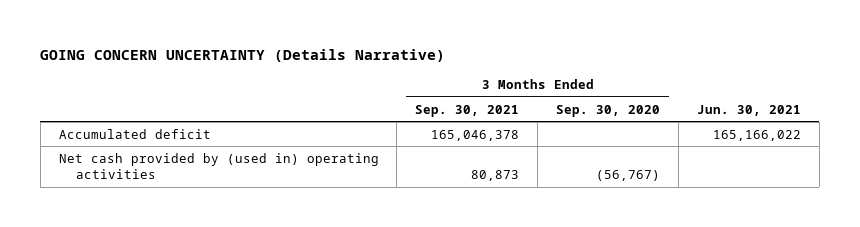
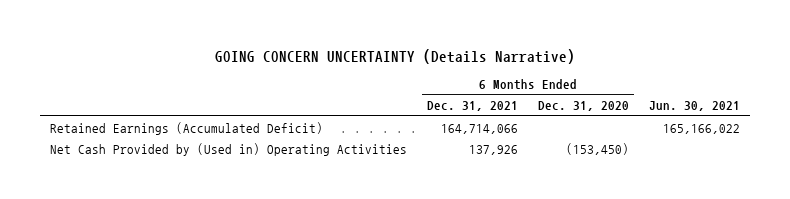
- | 3 Months Ended Sep. 30, 2021 | 3 Months Ended Sep. 30, 2020 | Jun. 30, 2021
+ | 6 Months Ended Dec. 31, 2021 | 6 Months Ended Dec. 31, 2020 | Jun. 30, 2021
- Accumulated deficit | 165,046,378 | | 165,166,022
- Net cash provided by (used in) operating activities | 80,873 | (56,767) |
+ Retained Earnings (Accumulated Deficit) | 164,714,066 | | 165,166,022
+ Net Cash Provided by (Used in) Operating Activities | 137,926 | (153,450) |

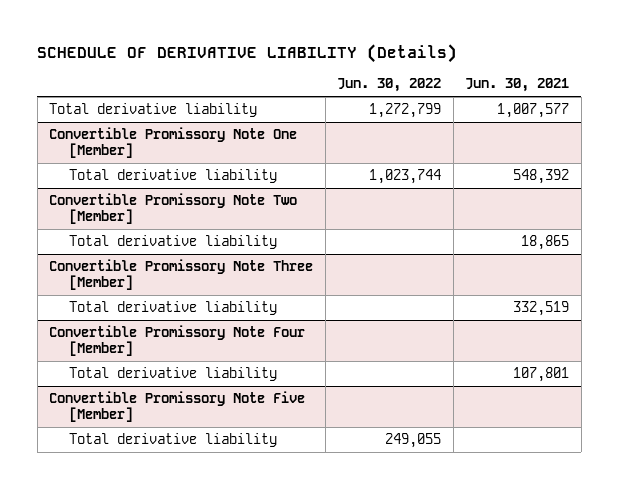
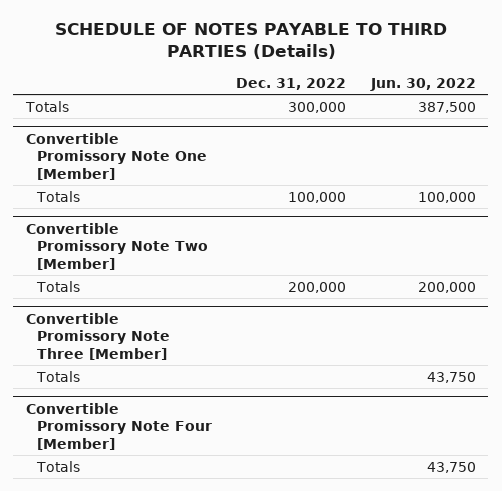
- SCHEDULE OF DERIVATIVE LIABILITY (Details)
+ SCHEDULE OF NOTES PAYABLE TO THIRD PARTIES (Details)
- | Jun. 30, 2022 | Jun. 30, 2021
+ | Dec. 31, 2022 | Jun. 30, 2022
- Total derivative liability | 1,272,799 | 1,007,577
+ Totals | 300,000 | 387,500
@ Convertible Promissory Note One [Member]
- Total derivative liability | 1,023,744 | 548,392
+ Totals | 100,000 | 100,000
@ Convertible Promissory Note Two [Member]
- Total derivative liability | | 18,865
+ Totals | 200,000 | 200,000
@ Convertible Promissory Note Three [Member]
- Total derivative liability | | 332,519
+ Totals | | 43,750
@ Convertible Promissory Note Four [Member]
- Total derivative liability | | 107,801
- Convertible Promissory Note Five [Member]
- Total derivative liability | 249,055 |
@ Convertible Promissory Note Four [Member]
+ Totals | | 43,750

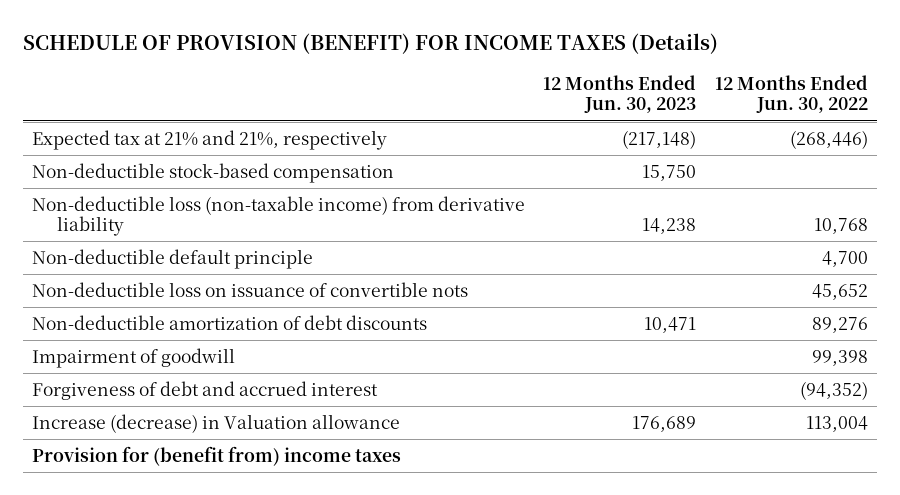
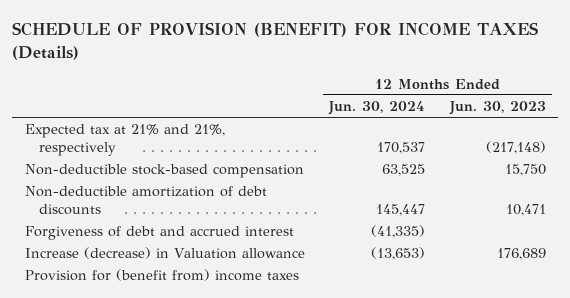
- | 12 Months Ended Jun. 30, 2023 | 12 Months Ended Jun. 30, 2022
+ | 12 Months Ended Jun. 30, 2024 | 12 Months Ended Jun. 30, 2023
- Non-deductible loss (non-taxable income) from derivative liability | 14,238 | 10,768
- Non-deductible default principle | | 4,700
- Non-deductible loss on issuance of convertible nots | | 45,652
- Impairment of goodwill | | 99,398

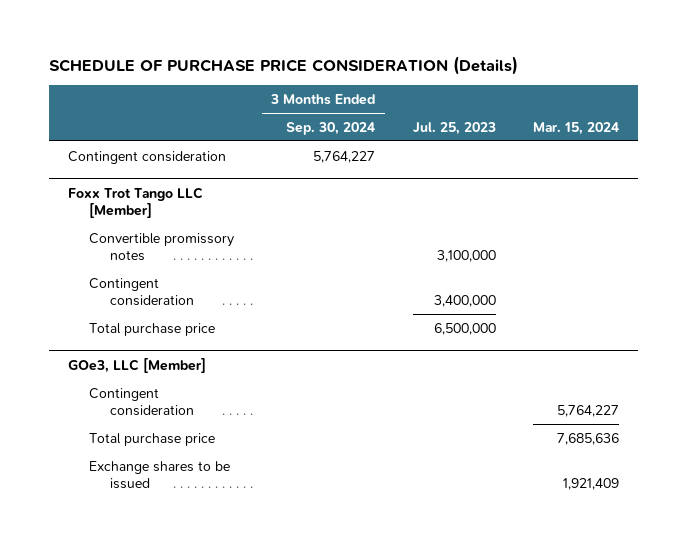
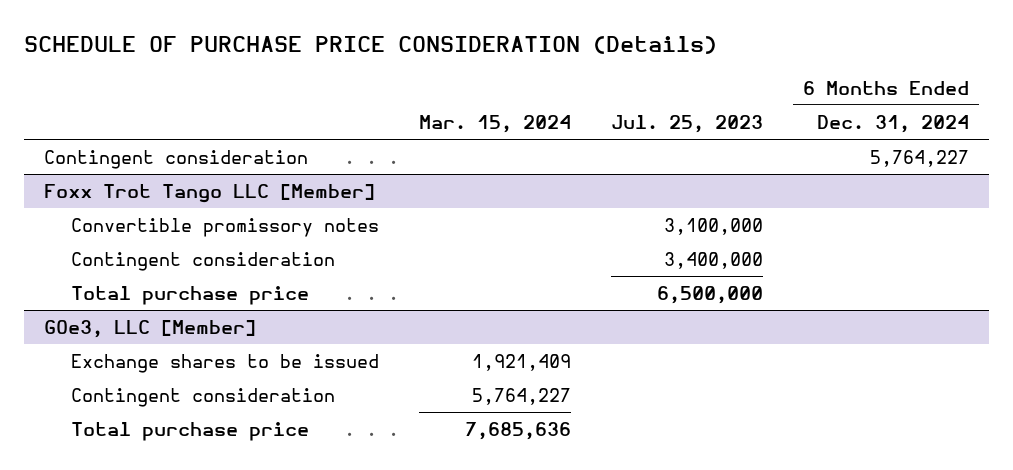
- | 3 Months Ended Sep. 30, 2024 | Jul. 25, 2023 | Mar. 15, 2024
+ | Mar. 15, 2024 | Jul. 25, 2023 | 6 Months Ended Dec. 31, 2024
@ GOe3, LLC [Member]
moved up: Exchange shares to be issued | 1,921,409 | |

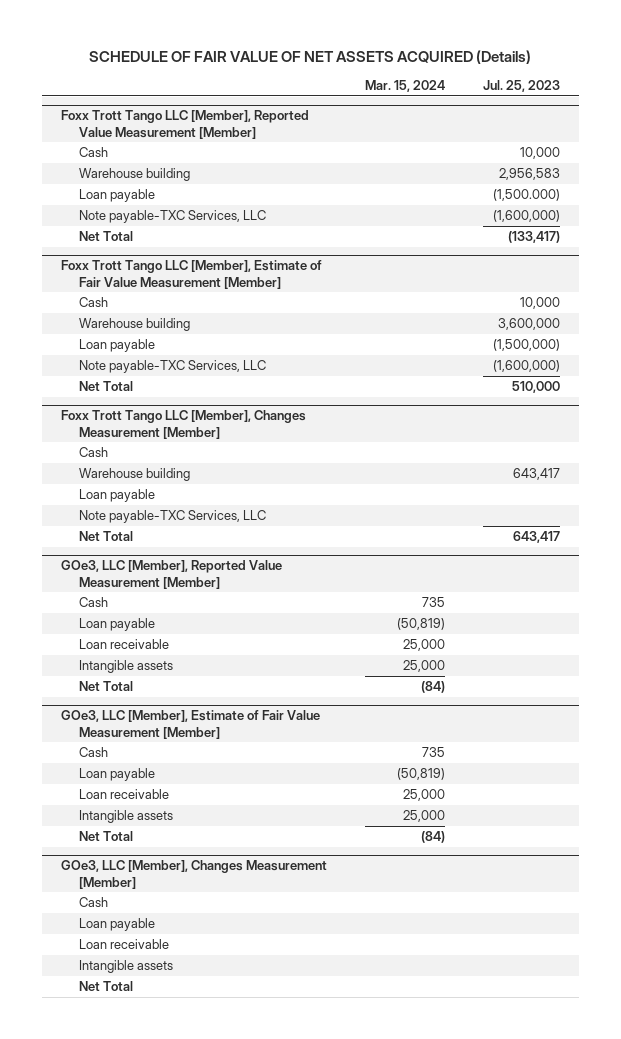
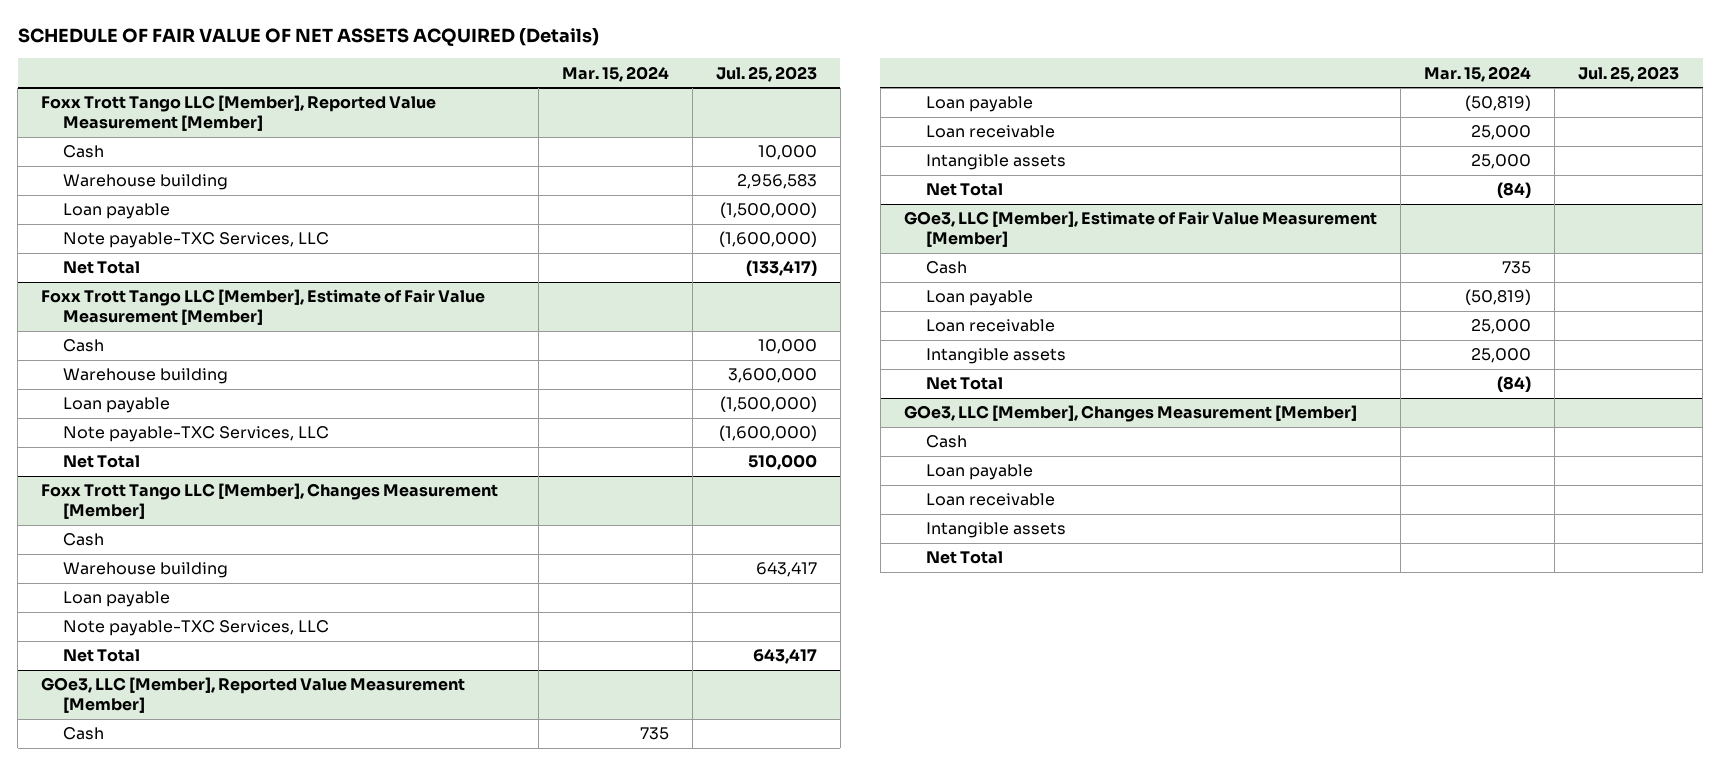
@ Foxx Trott Tango LLC [Member], Reported Value Measurement [Member]
- Loan payable | | (1,500.000)
+ Loan payable | | (1,500,000)

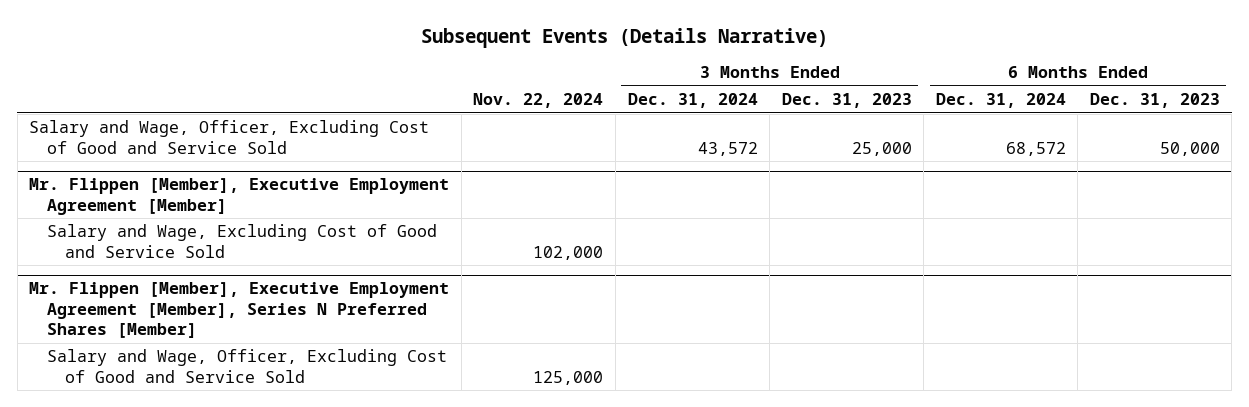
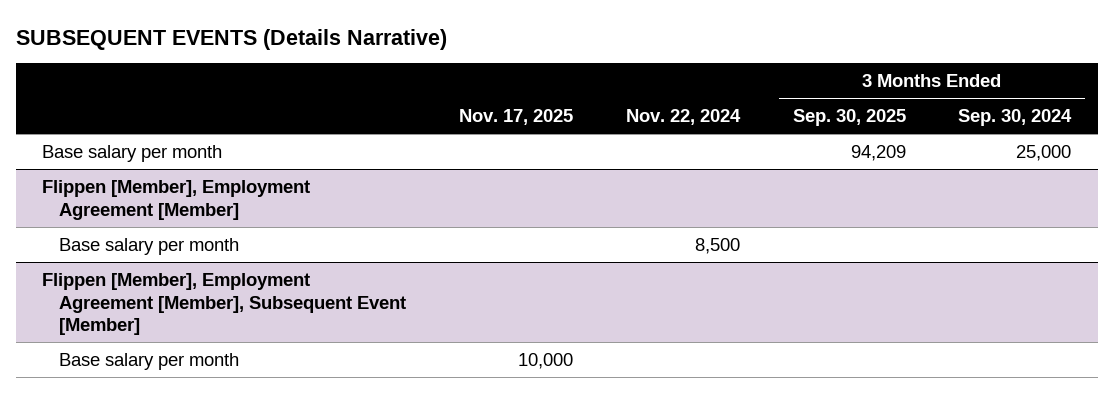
- Subsequent Events (Details Narrative)
+ SUBSEQUENT EVENTS (Details Narrative)
- | Nov. 22, 2024 | 3 Months Ended Dec. 31, 2024 | 3 Months Ended Dec. 31, 2023 | 6 Months Ended Dec. 31, 2024 | 6 Months Ended Dec. 31, 2023
+ | Nov. 17, 2025 | Nov. 22, 2024 | 3 Months Ended Sep. 30, 2025 | 3 Months Ended Sep. 30, 2024
- Salary and Wage, Officer, Excluding Cost of Good and Service Sold | | 43,572 | 25,000 | 68,572 | 50,000
- Mr. Flippen [Member], Executive Employment Agreement [Member]
- Salary and Wage, Excluding Cost of Good and Service Sold | 102,000 | | | |
- Mr. Flippen [Member], Executive Employment Agreement [Member], Series N Preferred Shares [Member]
- Salary and Wage, Officer, Excluding Cost of Good and Service Sold | 125,000 | | | |
+ Base salary per month | | | 94,209 | 25,000
+ Flippen [Member], Employment Agreement [Member]
+ Base salary per month | | 8,500 | |
+ Flippen [Member], Employment Agreement [Member], Subsequent Event [Member]
+ Base salary per month | 10,000 | | |

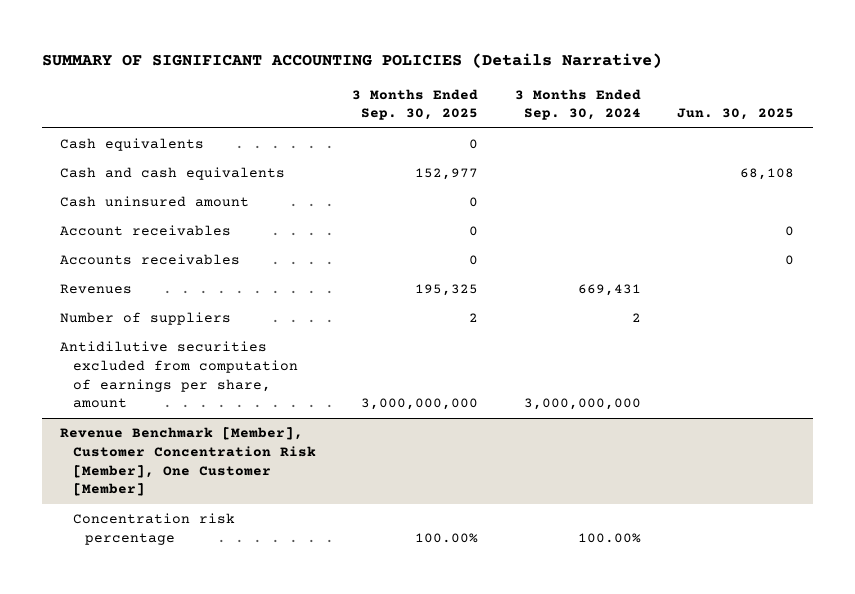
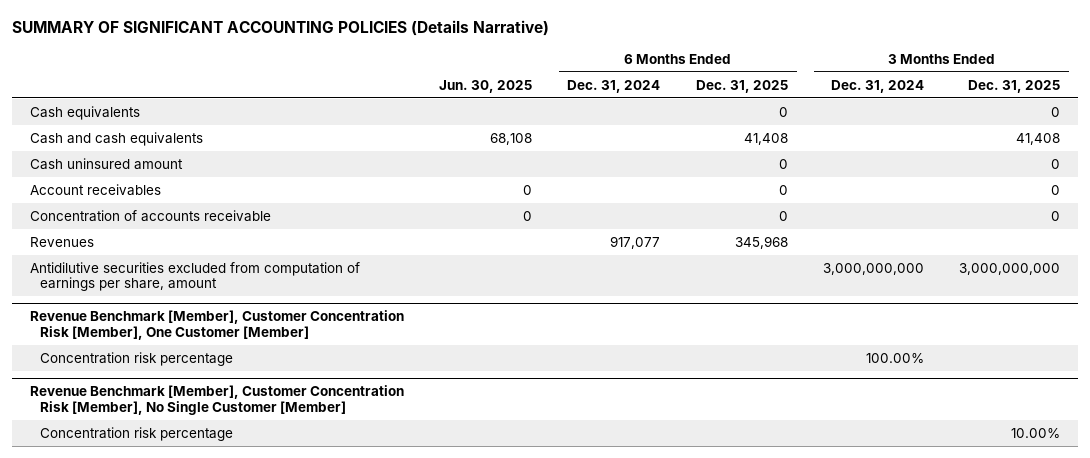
- | 3 Months Ended Sep. 30, 2025 | 3 Months Ended Sep. 30, 2024 | Jun. 30, 2025
+ | Jun. 30, 2025 | 6 Months Ended Dec. 31, 2024 | 6 Months Ended Dec. 31, 2025 | 3 Months Ended Dec. 31, 2024 | 3 Months Ended Dec. 31, 2025
- Accounts receivables | 0 | | 0
+ Concentration of accounts receivable | 0 | | 0 | | 0
- Number of suppliers | 2 | 2 |
+ Revenue Benchmark [Member], Customer Concentration Risk [Member], No Single Customer [Member]
+ Concentration risk percentage | | | | | 10.00%

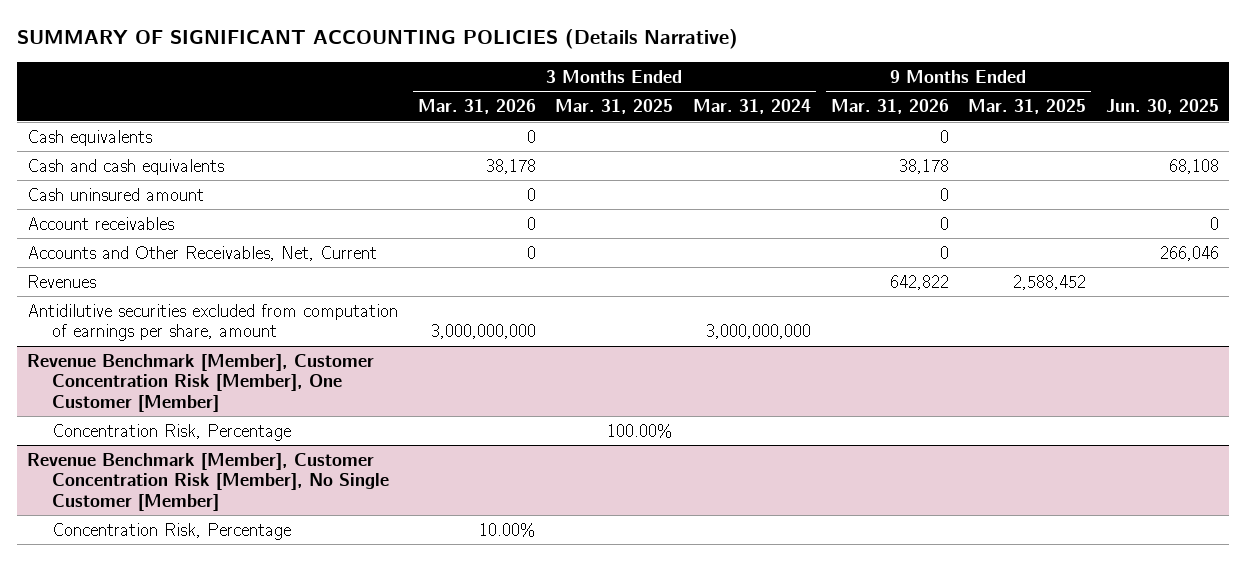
- | Jun. 30, 2025 | 6 Months Ended Dec. 31, 2024 | 6 Months Ended Dec. 31, 2025 | 3 Months Ended Dec. 31, 2024 | 3 Months Ended Dec. 31, 2025
+ | 3 Months Ended Mar. 31, 2026 | 3 Months Ended Mar. 31, 2025 | 3 Months Ended Mar. 31, 2024 | 9 Months Ended Mar. 31, 2026 | 9 Months Ended Mar. 31, 2025 | Jun. 30, 2025
- Concentration of accounts receivable | 0 | | 0 | | 0
+ Accounts and Other Receivables, Net, Current | 0 | | | 0 | | 266,046
@ Revenue Benchmark [Member], Customer Concentration Risk [Member], One Customer [Member]
- Concentration risk percentage | | | | 100.00% |
+ Concentration Risk, Percentage | | 100.00% | | | |
@ Revenue Benchmark [Member], Customer Concentration Risk [Member], No Single Customer [Member]
- Concentration risk percentage | | | | | 10.00%
+ Concentration Risk, Percentage | 10.00% | | | | |

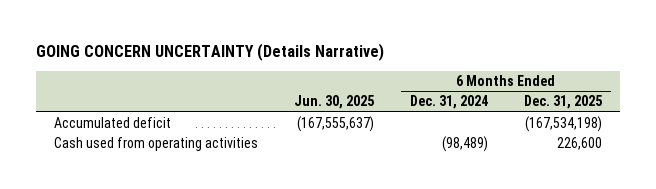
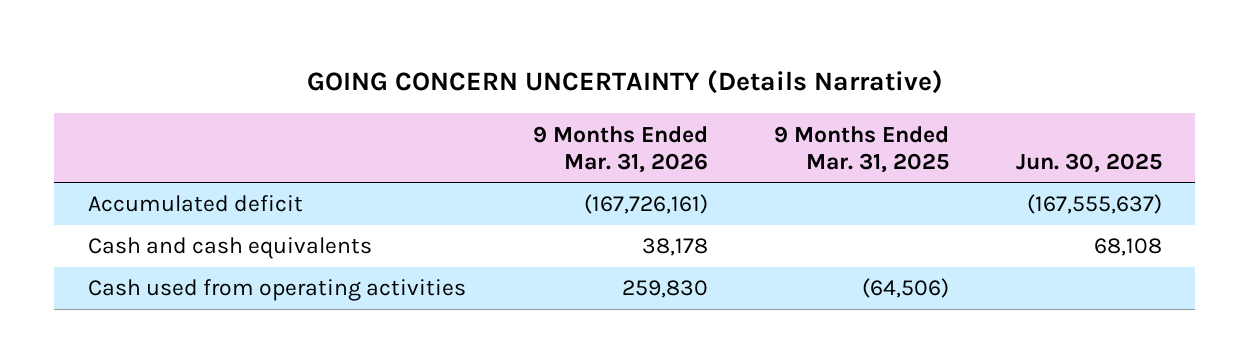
- | Jun. 30, 2025 | 6 Months Ended Dec. 31, 2024 | 6 Months Ended Dec. 31, 2025
+ | 9 Months Ended Mar. 31, 2026 | 9 Months Ended Mar. 31, 2025 | Jun. 30, 2025
+ Cash and cash equivalents | 38,178 | | 68,108

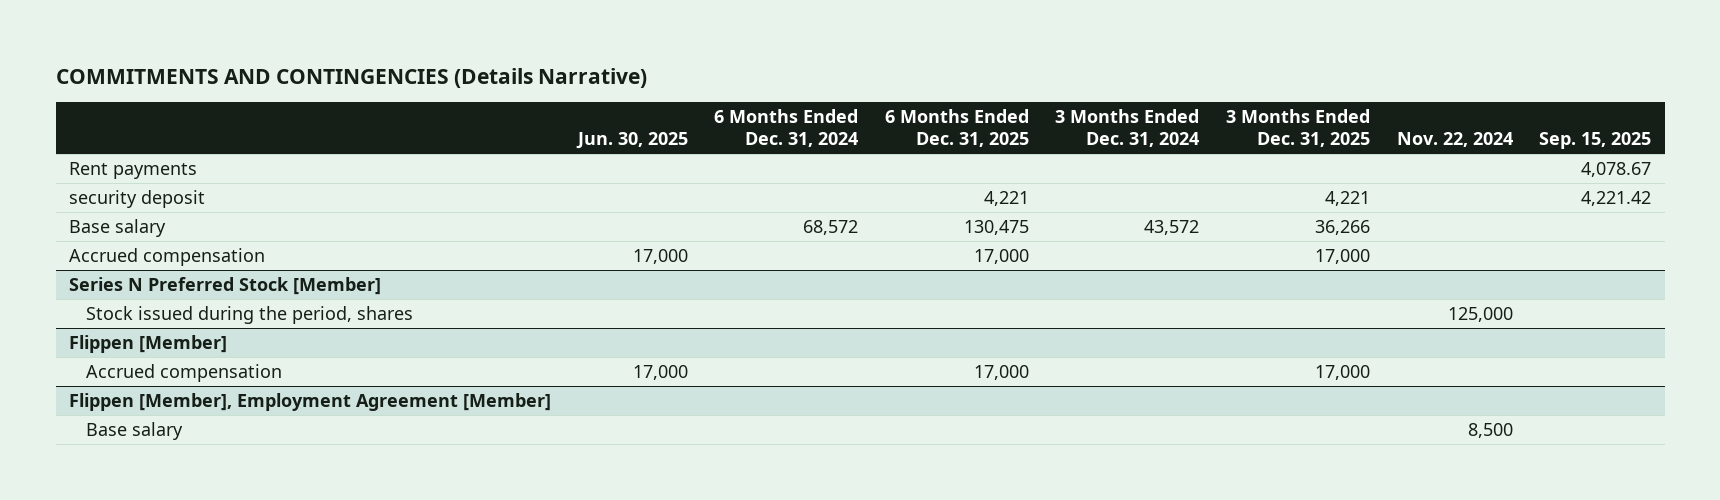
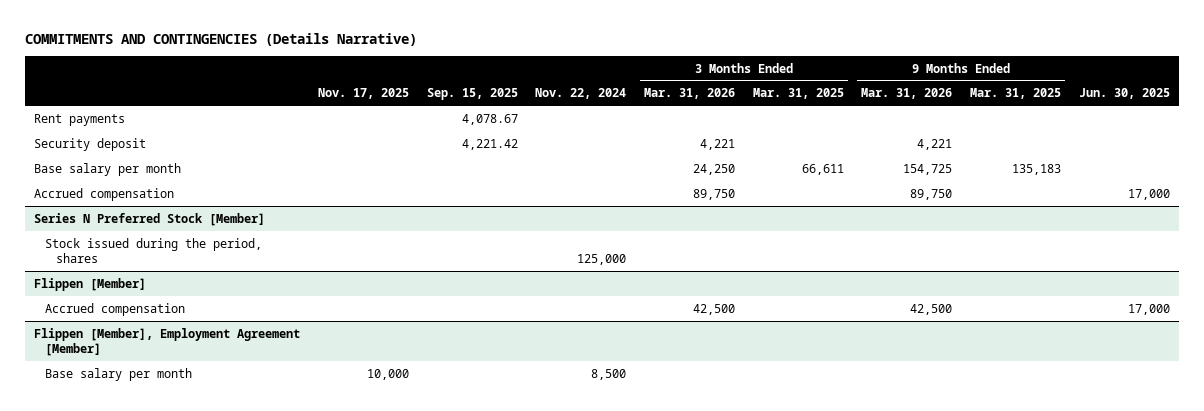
- | Jun. 30, 2025 | 6 Months Ended Dec. 31, 2024 | 6 Months Ended Dec. 31, 2025 | 3 Months Ended Dec. 31, 2024 | 3 Months Ended Dec. 31, 2025 | Nov. 22, 2024 | Sep. 15, 2025
+ | Nov. 17, 2025 | Sep. 15, 2025 | Nov. 22, 2024 | 3 Months Ended Mar. 31, 2026 | 3 Months Ended Mar. 31, 2025 | 9 Months Ended Mar. 31, 2026 | 9 Months Ended Mar. 31, 2025 | Jun. 30, 2025
- security deposit | | | 4,221 | | 4,221 | | 4,221.42
- Base salary | | 68,572 | 130,475 | 43,572 | 36,266 | |
+ Security deposit | | 4,221.42 | | 4,221 | | 4,221 | |
+ Base salary per month | | | | 24,250 | 66,611 | 154,725 | 135,183 |
@ Flippen [Member], Employment Agreement [Member]
- Base salary | | | | | | 8,500 |
+ Base salary per month | 10,000 | | 8,500 | | | | |

